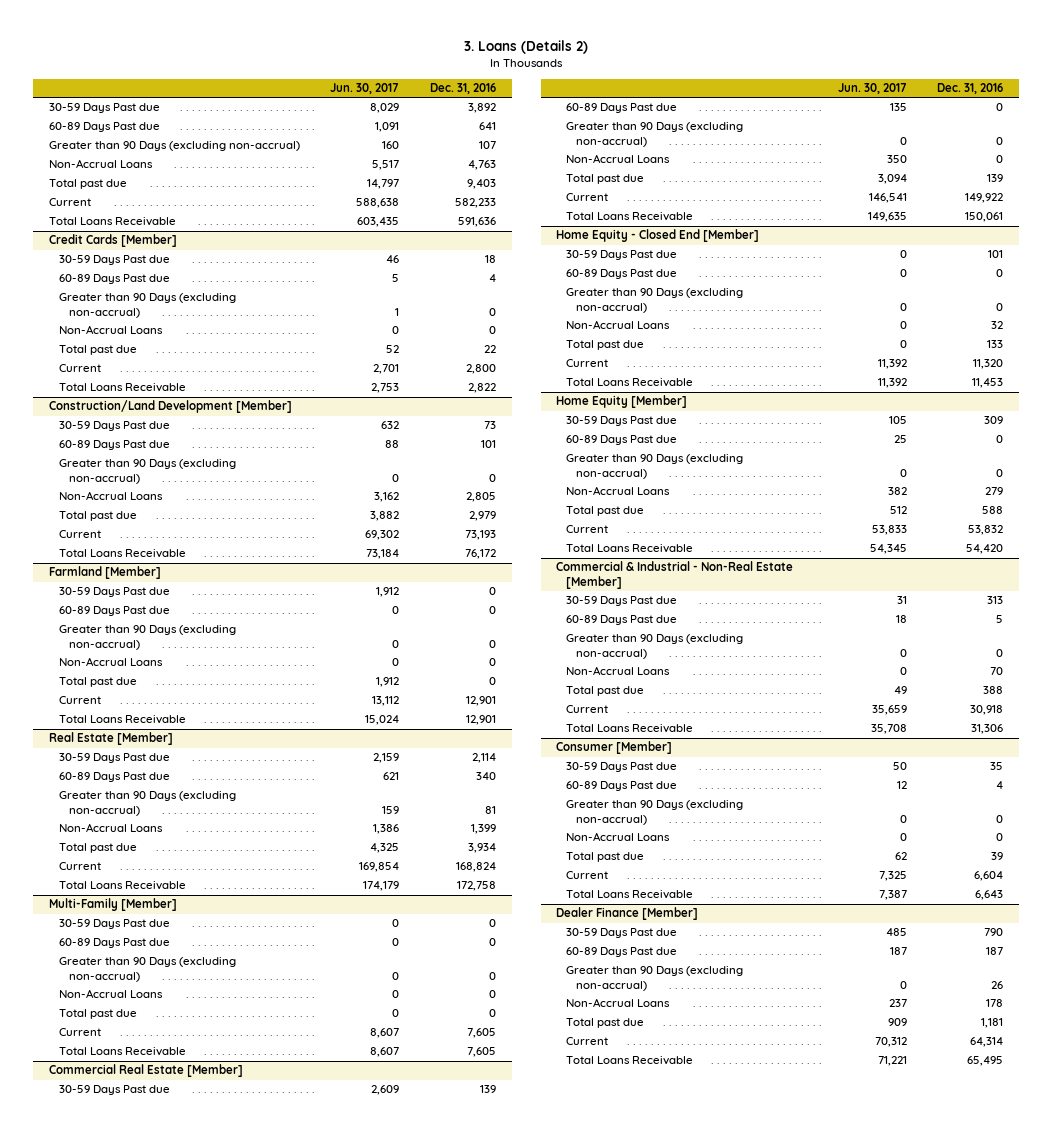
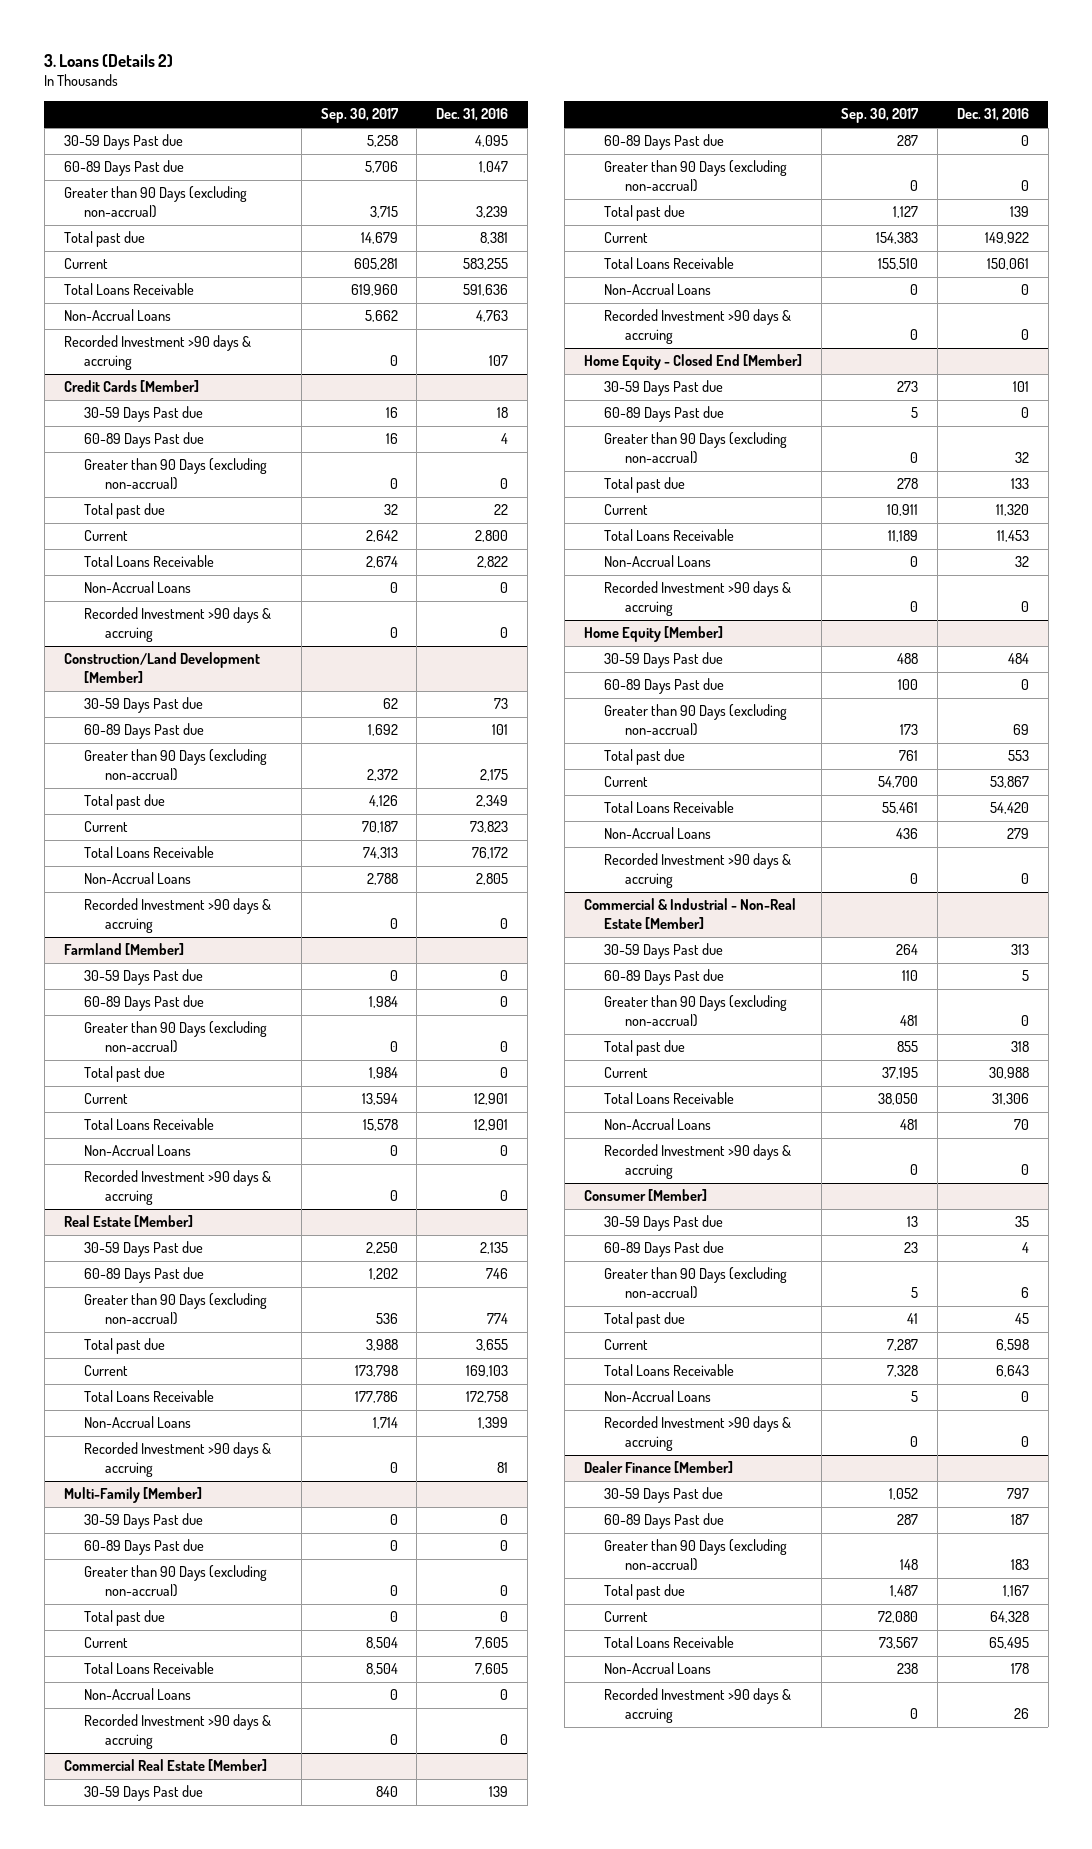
- | Jun. 30, 2017 | Dec. 31, 2016
+ | Sep. 30, 2017 | Dec. 31, 2016
- 30-59 Days Past due | 8,029 | 3,892
- 60-89 Days Past due | 1,091 | 641
- Greater than 90 Days (excluding non-accrual) | 160 | 107
- Total past due | 14,797 | 9,403
- Current | 588,638 | 582,233
+ 30-59 Days Past due | 5,258 | 4,095
+ 60-89 Days Past due | 5,706 | 1,047
+ Greater than 90 Days (excluding non-accrual) | 3,715 | 3,239
+ Total past due | 14,679 | 8,381
+ Current | 605,281 | 583,255
moved down: Non-Accrual Loans | 5,662 | 4,763
+ Recorded Investment >90 days & accruing | 0 | 107
@ Credit Cards [Member]
moved down: Non-Accrual Loans | 0 | 0
+ Recorded Investment >90 days & accruing | 0 | 0
@ Construction/Land Development [Member]
- Greater than 90 Days (excluding non-accrual) | 0 | 0
- Total past due | 3,882 | 2,979
- Current | 69,302 | 73,193
+ Greater than 90 Days (excluding non-accrual) | 2,372 | 2,175
+ Total past due | 4,126 | 2,349
+ Current | 70,187 | 73,823
moved down: Non-Accrual Loans | 2,788 | 2,805
+ Recorded Investment >90 days & accruing | 0 | 0
@ Farmland [Member]
moved down: Non-Accrual Loans | 0 | 0
+ Recorded Investment >90 days & accruing | 0 | 0
@ Real Estate [Member]
- 30-59 Days Past due | 2,159 | 2,114
- 60-89 Days Past due | 621 | 340
- Greater than 90 Days (excluding non-accrual) | 159 | 81
- Total past due | 4,325 | 3,934
- Current | 169,854 | 168,824
+ 30-59 Days Past due | 2,250 | 2,135
+ 60-89 Days Past due | 1,202 | 746
+ Greater than 90 Days (excluding non-accrual) | 536 | 774
+ Total past due | 3,988 | 3,655
+ Current | 173,798 | 169,103
moved down: Non-Accrual Loans | 1,714 | 1,399
+ Recorded Investment >90 days & accruing | 0 | 81
@ Multi-Family [Member]
moved down: Non-Accrual Loans | 0 | 0
+ Recorded Investment >90 days & accruing | 0 | 0
@ Commercial Real Estate [Member]
moved down: Non-Accrual Loans | 0 | 0
+ Recorded Investment >90 days & accruing | 0 | 0
@ Home Equity - Closed End [Member]
- Greater than 90 Days (excluding non-accrual) | 0 | 0
+ Greater than 90 Days (excluding non-accrual) | 0 | 32
moved down: Non-Accrual Loans | 0 | 32
+ Recorded Investment >90 days & accruing | 0 | 0
@ Home Equity [Member]
- 30-59 Days Past due | 105 | 309
+ 30-59 Days Past due | 488 | 484
- Greater than 90 Days (excluding non-accrual) | 0 | 0
- Total past due | 512 | 588
- Current | 53,833 | 53,832
+ Greater than 90 Days (excluding non-accrual) | 173 | 69
+ Total past due | 761 | 553
+ Current | 54,700 | 53,867
moved down: Non-Accrual Loans | 436 | 279
+ Recorded Investment >90 days & accruing | 0 | 0
@ Commercial & Industrial - Non-Real Estate [Member]
- Total past due | 49 | 388
- Current | 35,659 | 30,918
+ Total past due | 855 | 318
+ Current | 37,195 | 30,988
moved down: Non-Accrual Loans | 481 | 70
+ Recorded Investment >90 days & accruing | 0 | 0
@ Consumer [Member]
- Greater than 90 Days (excluding non-accrual) | 0 | 0
- Total past due | 62 | 39
- Current | 7,325 | 6,604
+ Greater than 90 Days (excluding non-accrual) | 5 | 6
+ Total past due | 41 | 45
+ Current | 7,287 | 6,598
moved down: Non-Accrual Loans | 5 | 0
+ Recorded Investment >90 days & accruing | 0 | 0
@ Dealer Finance [Member]
- 30-59 Days Past due | 485 | 790
+ 30-59 Days Past due | 1,052 | 797
- Greater than 90 Days (excluding non-accrual) | 0 | 26
- Total past due | 909 | 1,181
- Current | 70,312 | 64,314
+ Greater than 90 Days (excluding non-accrual) | 148 | 183
+ Total past due | 1,487 | 1,167
+ Current | 72,080 | 64,328
moved down: Non-Accrual Loans | 238 | 178
+ Recorded Investment >90 days & accruing | 0 | 26

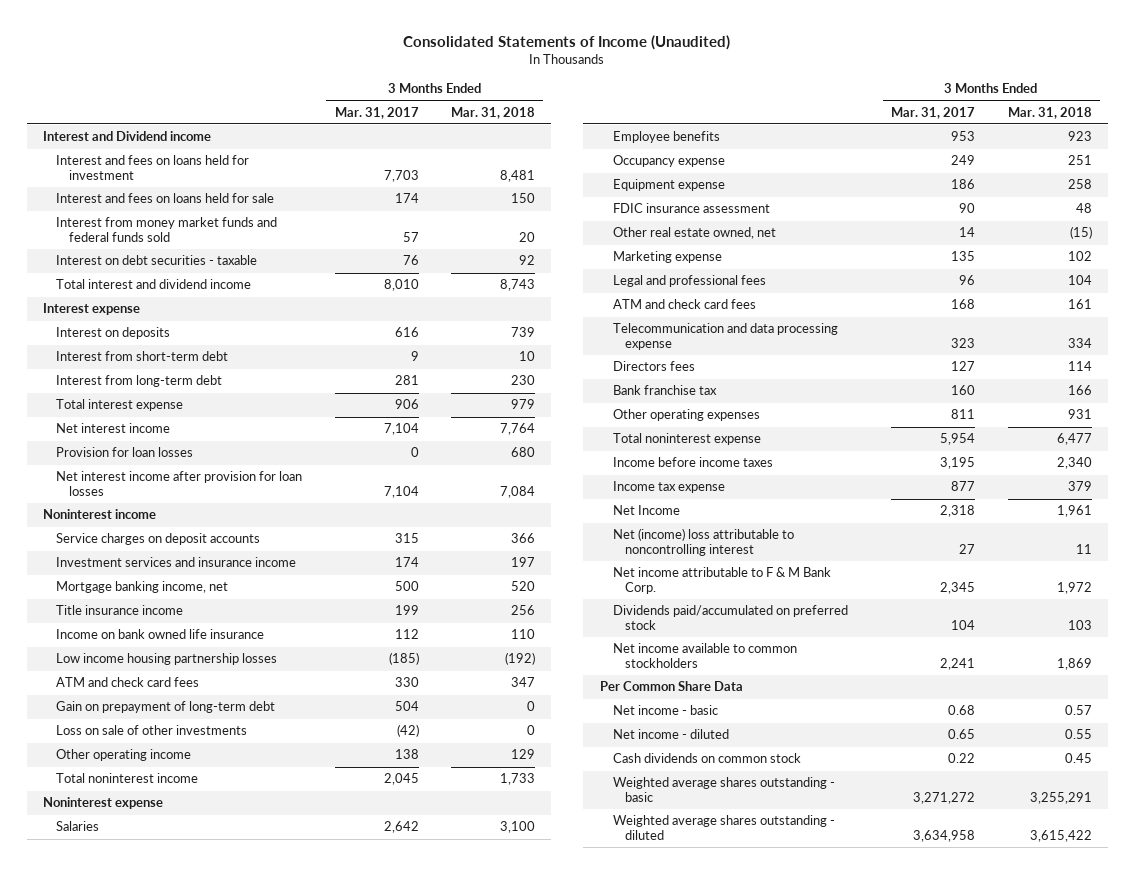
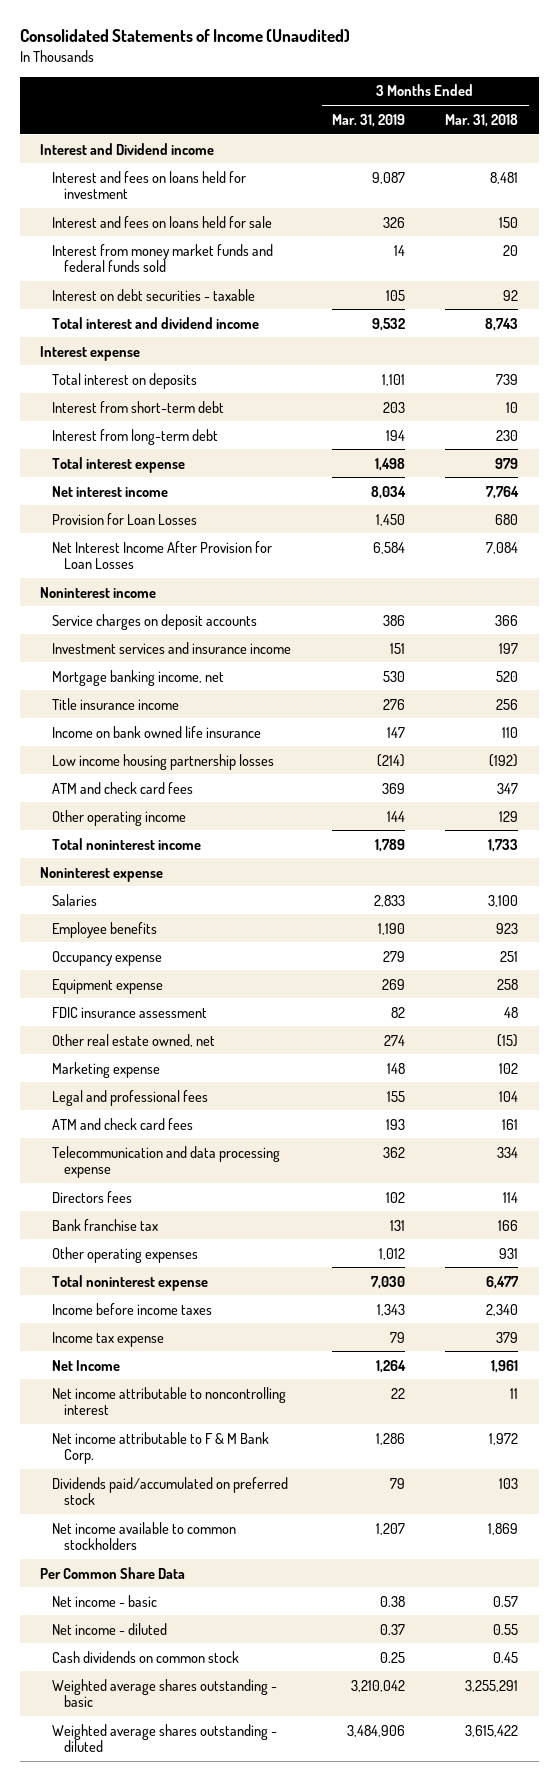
- | 3 Months Ended Mar. 31, 2017 | 3 Months Ended Mar. 31, 2018
+ | 3 Months Ended Mar. 31, 2019 | 3 Months Ended Mar. 31, 2018
- Interest on deposits | 616 | 739
+ Total interest on deposits | 1,101 | 739
- Provision for loan losses | 0 | 680
- Net interest income after provision for loan losses | 7,104 | 7,084
+ Provision for Loan Losses | 1,450 | 680
+ Net Interest Income After Provision for Loan Losses | 6,584 | 7,084
- Gain on prepayment of long-term debt | 504 | 0
- Loss on sale of other investments | (42) | 0
- Net (income) loss attributable to noncontrolling interest | 27 | 11
+ Net income attributable to noncontrolling interest | 22 | 11

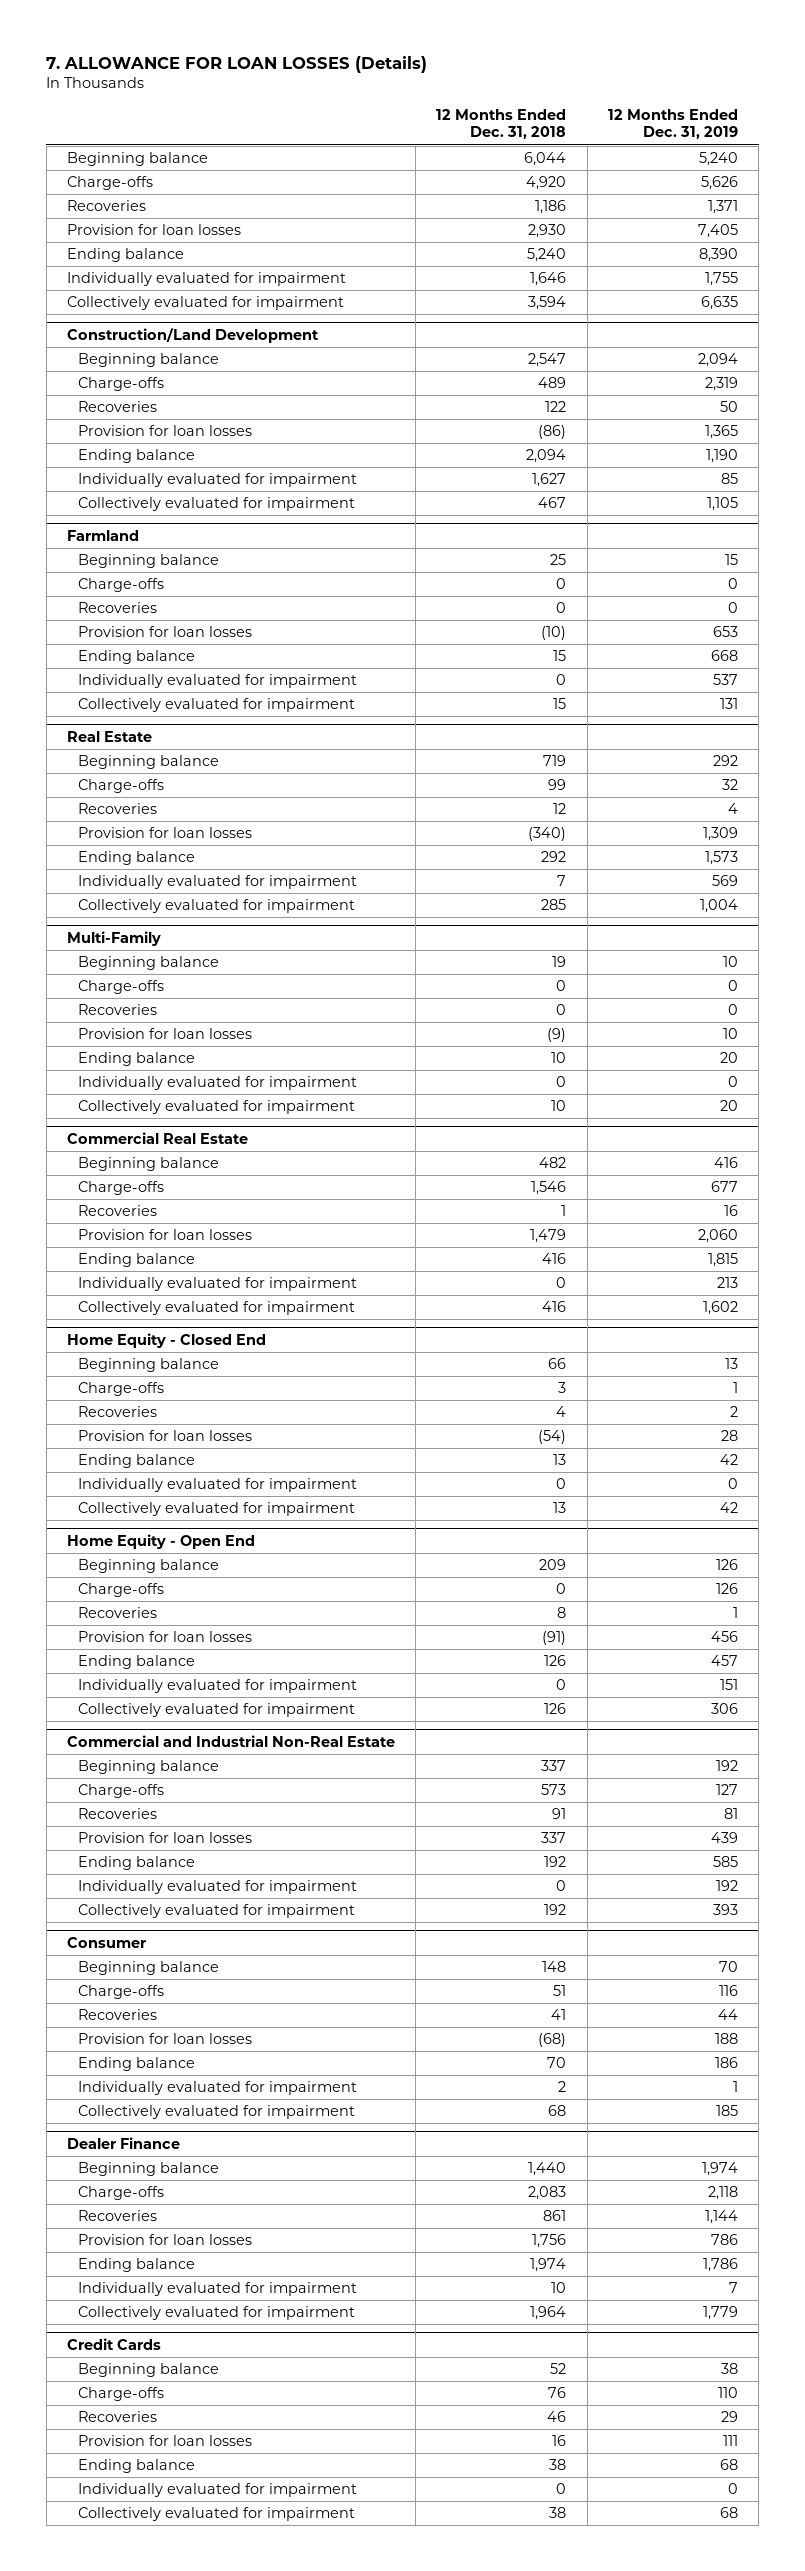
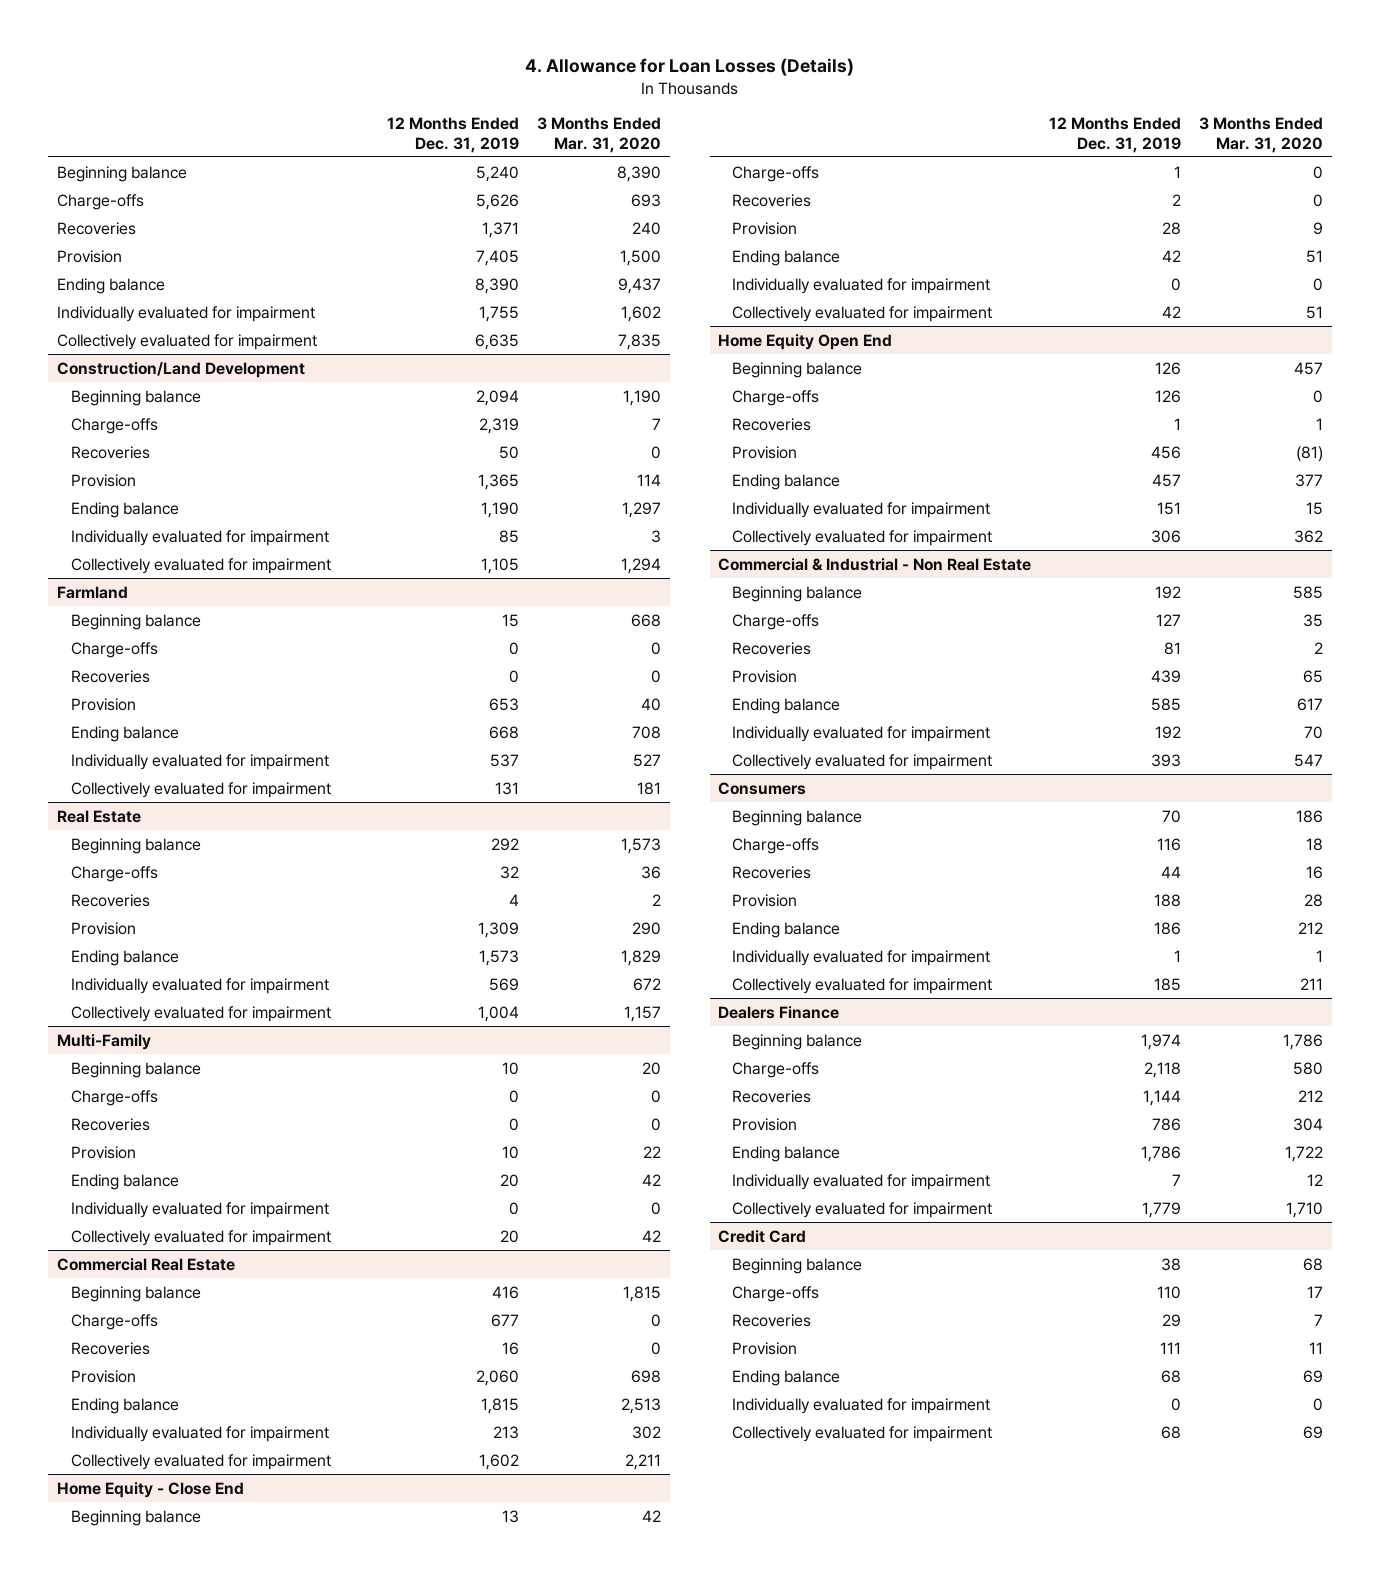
- 7. ALLOWANCE FOR LOAN LOSSES (Details)
+ 4. Allowance for Loan Losses (Details)
- | 12 Months Ended Dec. 31, 2018 | 12 Months Ended Dec. 31, 2019
+ | 12 Months Ended Dec. 31, 2019 | 3 Months Ended Mar. 31, 2020
- Provision for loan losses | 2,930 | 7,405
+ Provision | 7,405 | 1,500
@ Construction/Land Development
- Provision for loan losses | (86) | 1,365
+ Provision | 1,365 | 114
@ Farmland
- Provision for loan losses | (10) | 653
+ Provision | 653 | 40
@ Real Estate
- Provision for loan losses | (340) | 1,309
+ Provision | 1,309 | 290
@ Multi-Family
- Provision for loan losses | (9) | 10
+ Provision | 10 | 22
@ Commercial Real Estate
- Provision for loan losses | 1,479 | 2,060
+ Provision | 2,060 | 698
- Home Equity - Closed End
+ Home Equity - Close End
- Provision for loan losses | (54) | 28
+ Provision | 28 | 9
- Home Equity - Open End
+ Home Equity Open End
- Provision for loan losses | (91) | 456
+ Provision | 456 | (81)
- Commercial and Industrial Non-Real Estate
+ Commercial & Industrial - Non Real Estate
- Provision for loan losses | 337 | 439
+ Provision | 439 | 65
- Consumer
+ Consumers
- Provision for loan losses | (68) | 188
+ Provision | 188 | 28
- Dealer Finance
+ Dealers Finance
- Provision for loan losses | 1,756 | 786
+ Provision | 786 | 304
- Credit Cards
+ Credit Card
- Provision for loan losses | 16 | 111
+ Provision | 111 | 11

